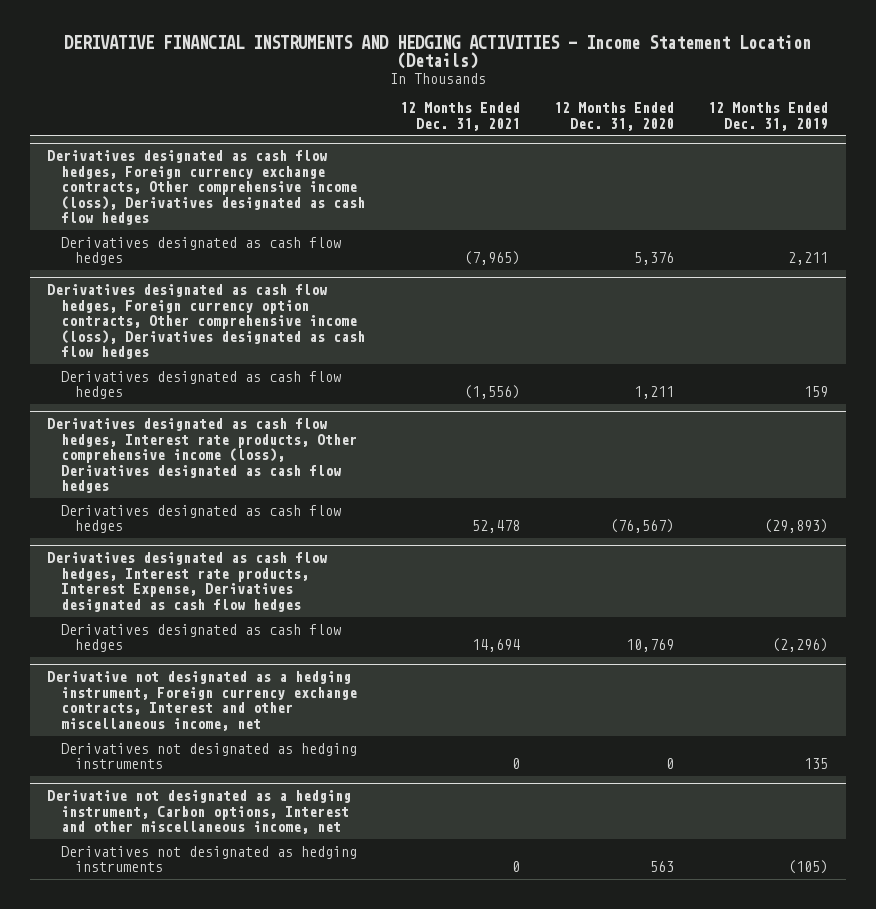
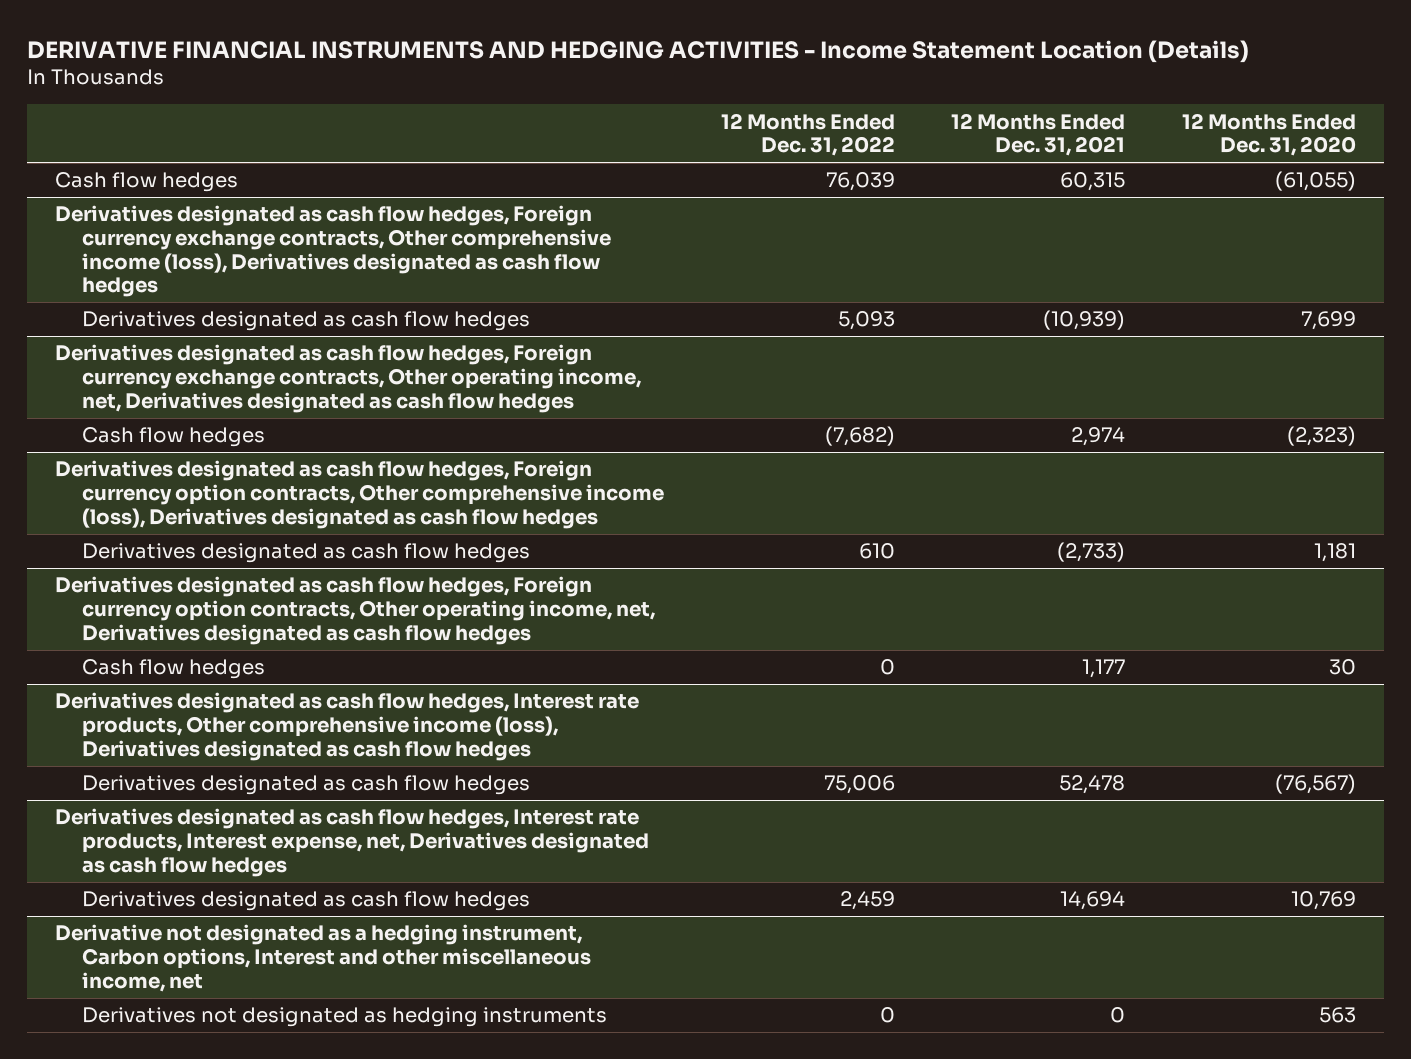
- | 12 Months Ended Dec. 31, 2021 | 12 Months Ended Dec. 31, 2020 | 12 Months Ended Dec. 31, 2019
+ | 12 Months Ended Dec. 31, 2022 | 12 Months Ended Dec. 31, 2021 | 12 Months Ended Dec. 31, 2020
+ Cash flow hedges | 76,039 | 60,315 | (61,055)
@ Derivatives designated as cash flow hedges, Foreign currency exchange contracts, Other comprehensive income (loss), Derivatives designated as cash flow hedges
- Derivatives designated as cash flow hedges | (7,965) | 5,376 | 2,211
+ Derivatives designated as cash flow hedges | 5,093 | (10,939) | 7,699
+ Derivatives designated as cash flow hedges, Foreign currency exchange contracts, Other operating income, net, Derivatives designated as cash flow hedges
+ Cash flow hedges | (7,682) | 2,974 | (2,323)
@ Derivatives designated as cash flow hedges, Foreign currency option contracts, Other comprehensive income (loss), Derivatives designated as cash flow hedges
- Derivatives designated as cash flow hedges | (1,556) | 1,211 | 159
+ Derivatives designated as cash flow hedges | 610 | (2,733) | 1,181
+ Derivatives designated as cash flow hedges, Foreign currency option contracts, Other operating income, net, Derivatives designated as cash flow hedges
+ Cash flow hedges | 0 | 1,177 | 30
- Derivatives designated as cash flow hedges, Interest rate products, Interest Expense, Derivatives designated as cash flow hedges
+ Derivatives designated as cash flow hedges, Interest rate products, Interest expense, net, Derivatives designated as cash flow hedges
- Derivative not designated as a hedging instrument, Foreign currency exchange contracts, Interest and other miscellaneous income, net
- Derivatives not designated as hedging instruments | 0 | 0 | 135

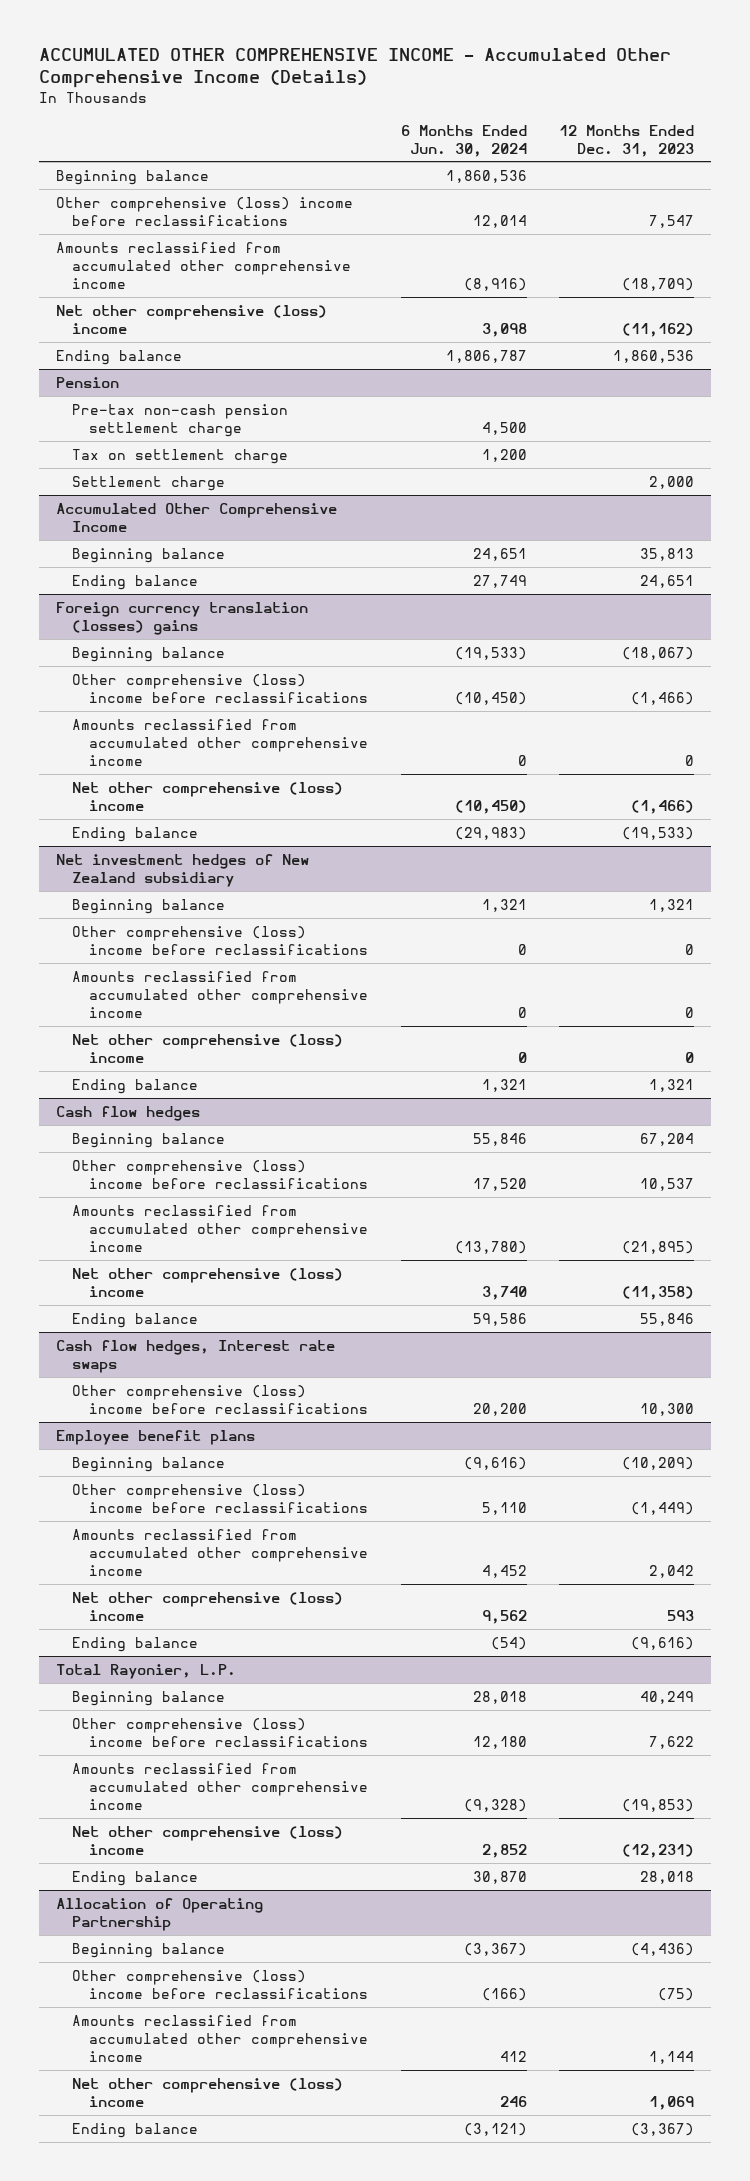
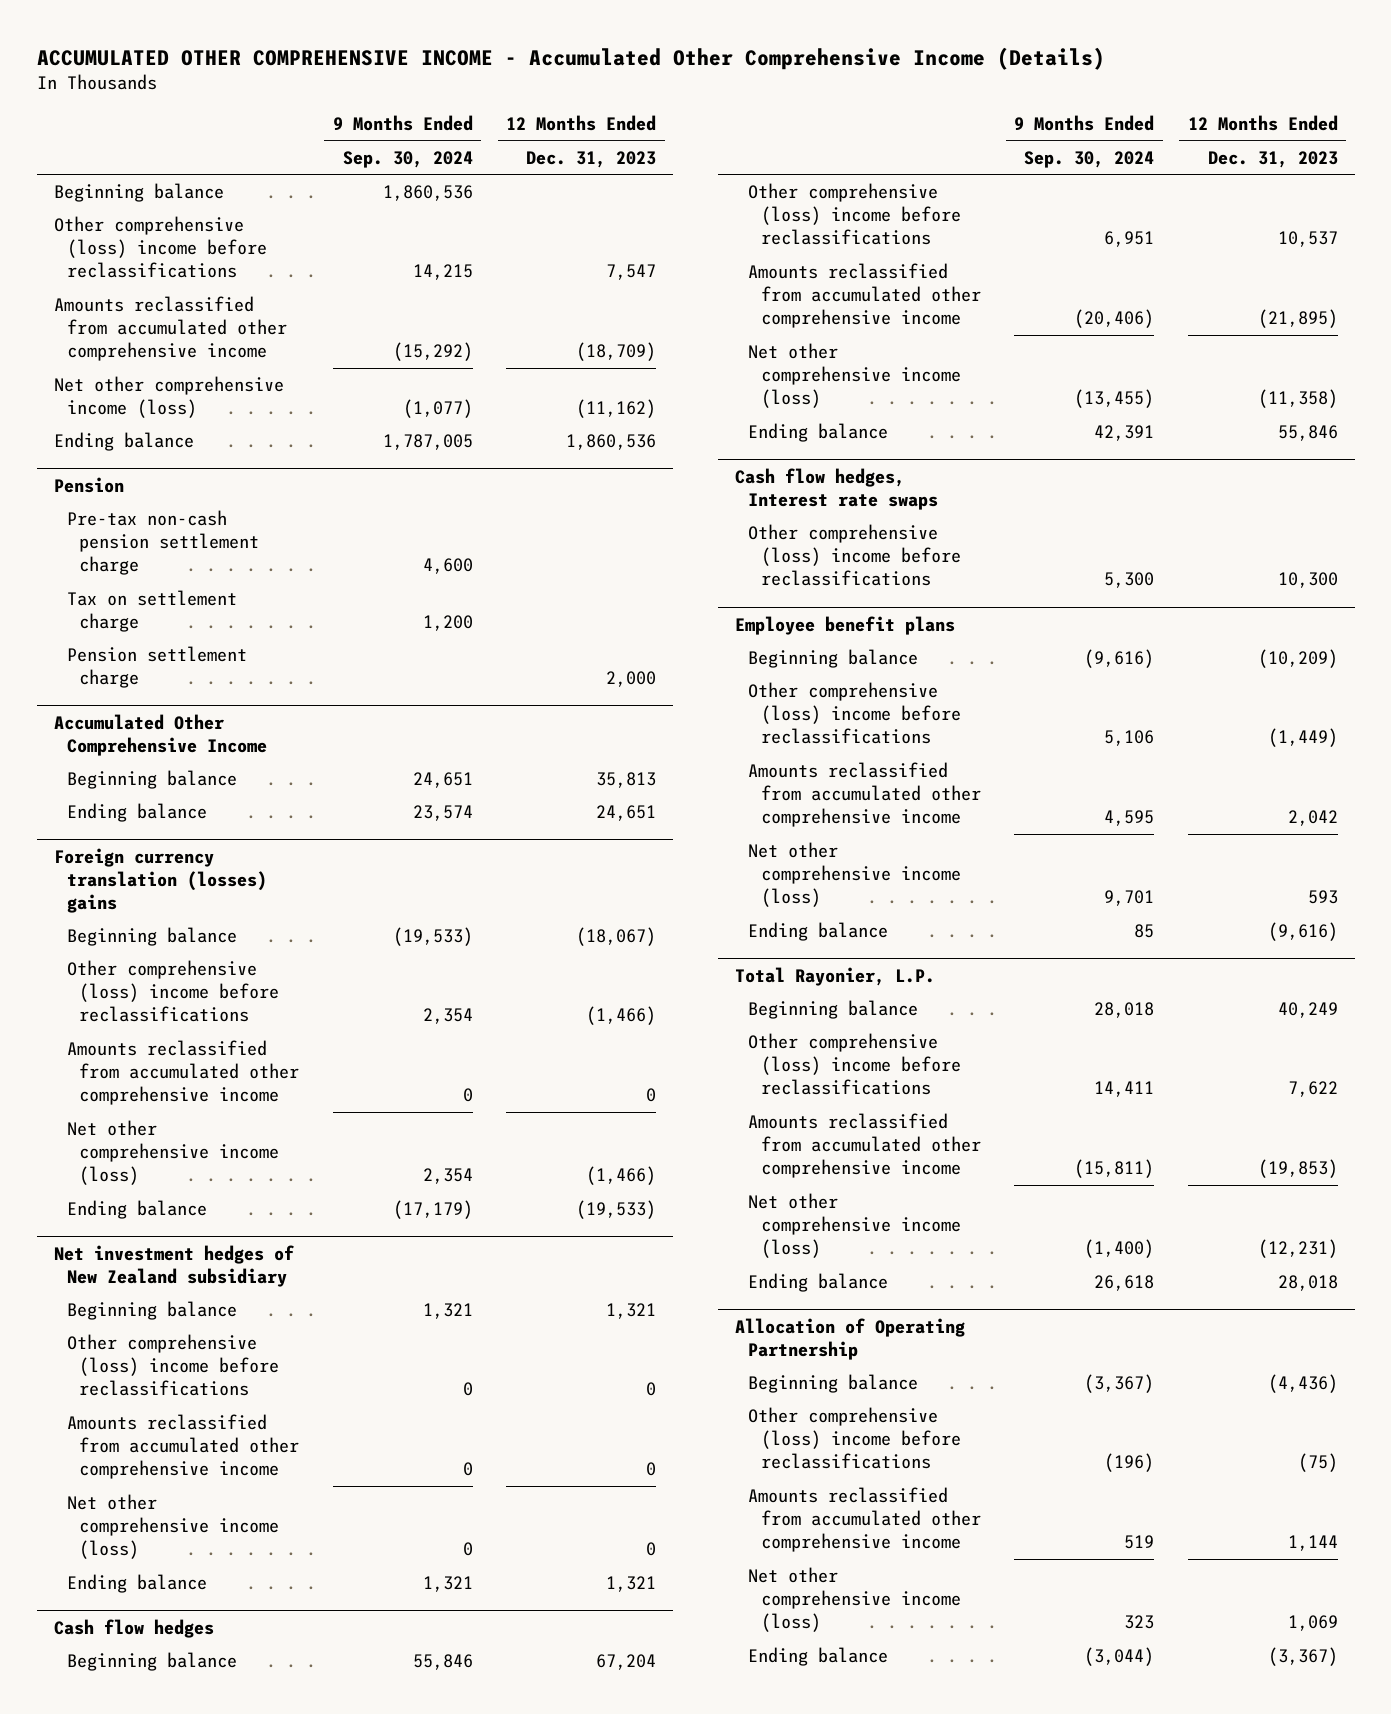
- | 6 Months Ended Jun. 30, 2024 | 12 Months Ended Dec. 31, 2023
+ | 9 Months Ended Sep. 30, 2024 | 12 Months Ended Dec. 31, 2023
- Net other comprehensive (loss) income | 3,098 | (11,162)
+ Net other comprehensive income (loss) | (1,077) | (11,162)
@ Pension
- Settlement charge | | 2,000
+ Pension settlement charge | | 2,000
@ Foreign currency translation (losses) gains
- Net other comprehensive (loss) income | (10,450) | (1,466)
+ Net other comprehensive income (loss) | 2,354 | (1,466)
@ Net investment hedges of New Zealand subsidiary
- Net other comprehensive (loss) income | 0 | 0
+ Net other comprehensive income (loss) | 0 | 0
@ Cash flow hedges
- Net other comprehensive (loss) income | 3,740 | (11,358)
+ Net other comprehensive income (loss) | (13,455) | (11,358)
@ Employee benefit plans
- Net other comprehensive (loss) income | 9,562 | 593
+ Net other comprehensive income (loss) | 9,701 | 593
@ Total Rayonier, L.P.
- Net other comprehensive (loss) income | 2,852 | (12,231)
+ Net other comprehensive income (loss) | (1,400) | (12,231)
@ Allocation of Operating Partnership
- Net other comprehensive (loss) income | 246 | 1,069
+ Net other comprehensive income (loss) | 323 | 1,069

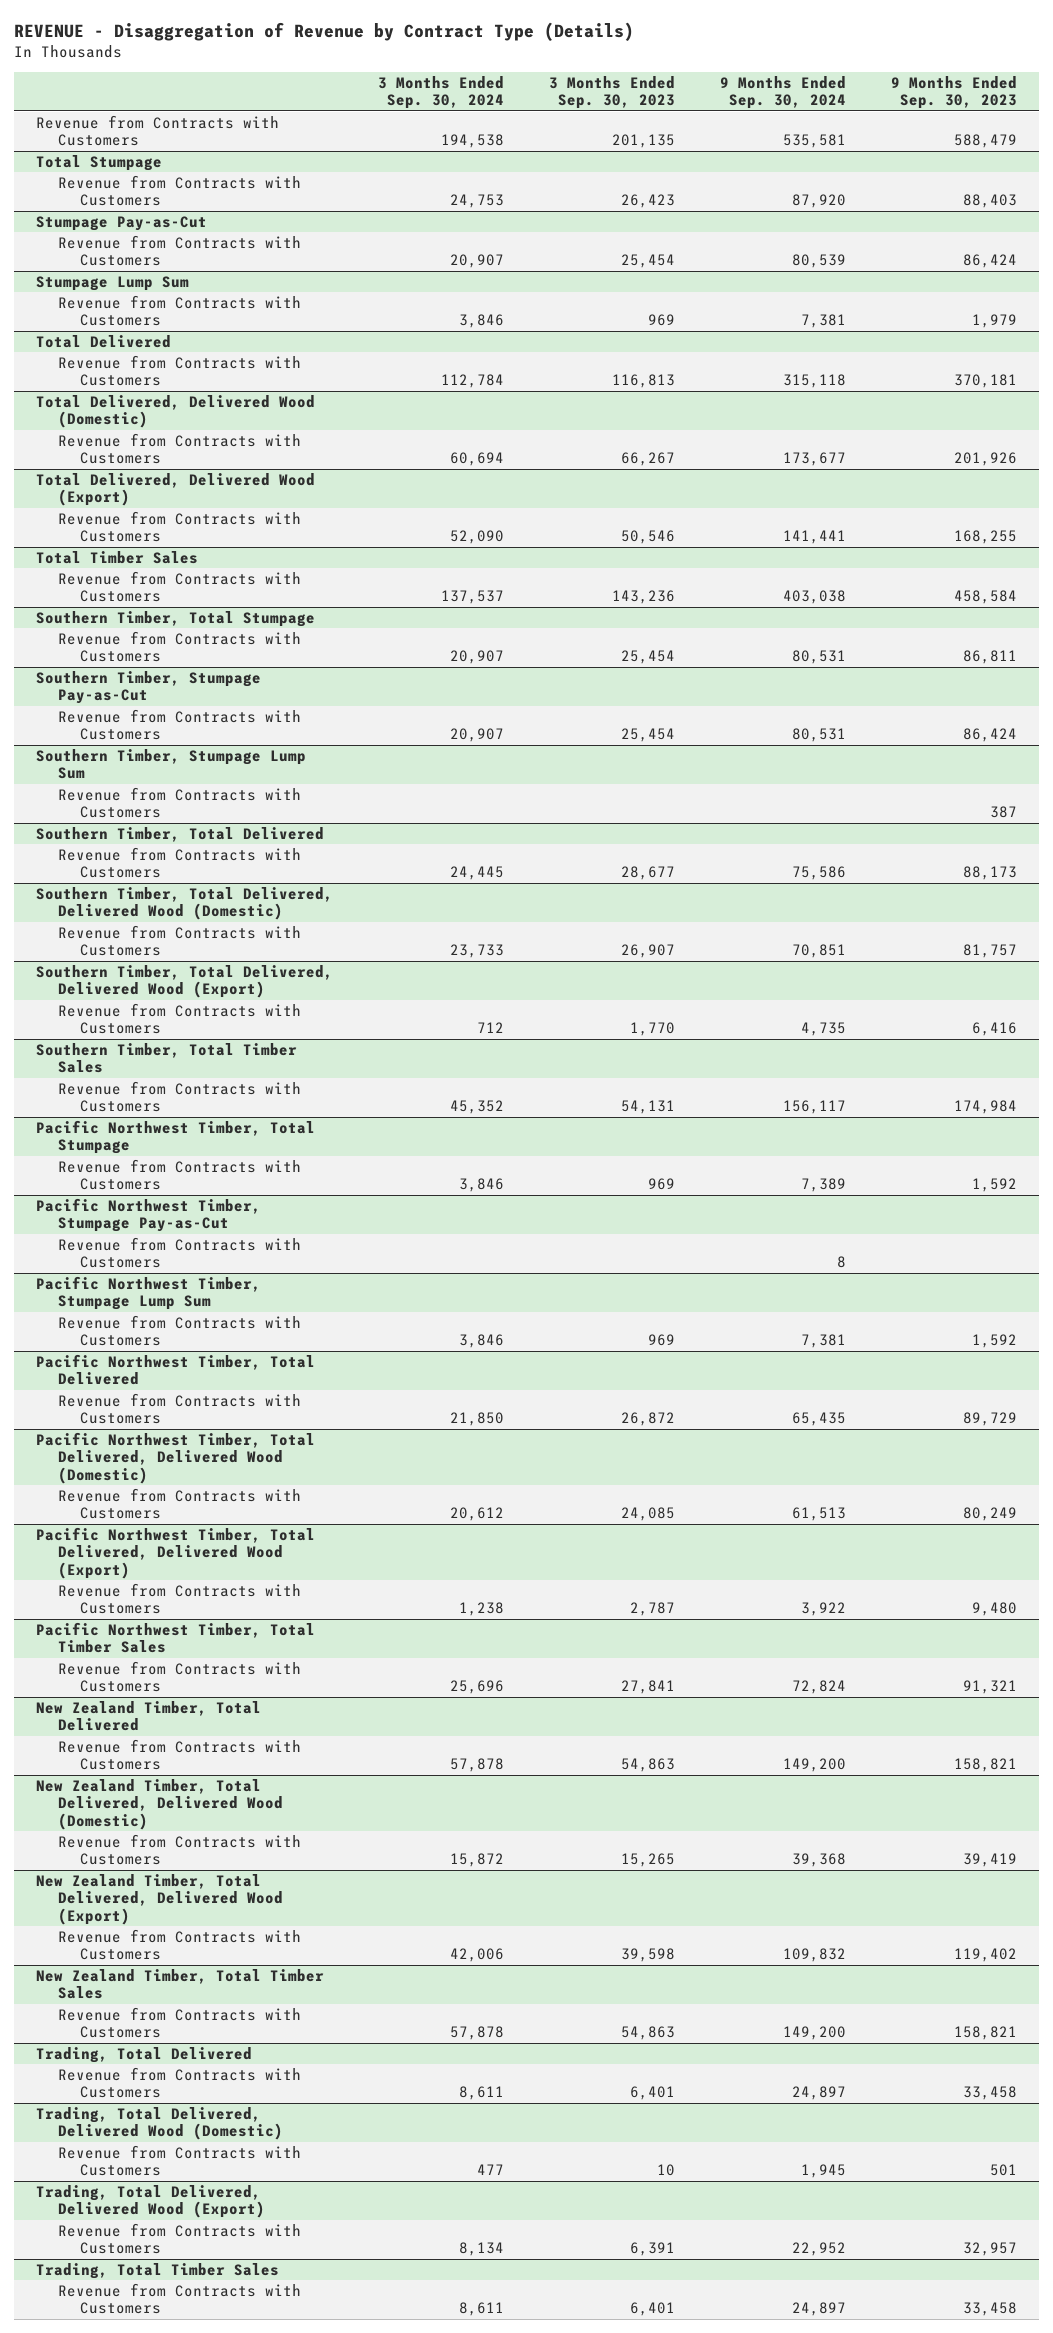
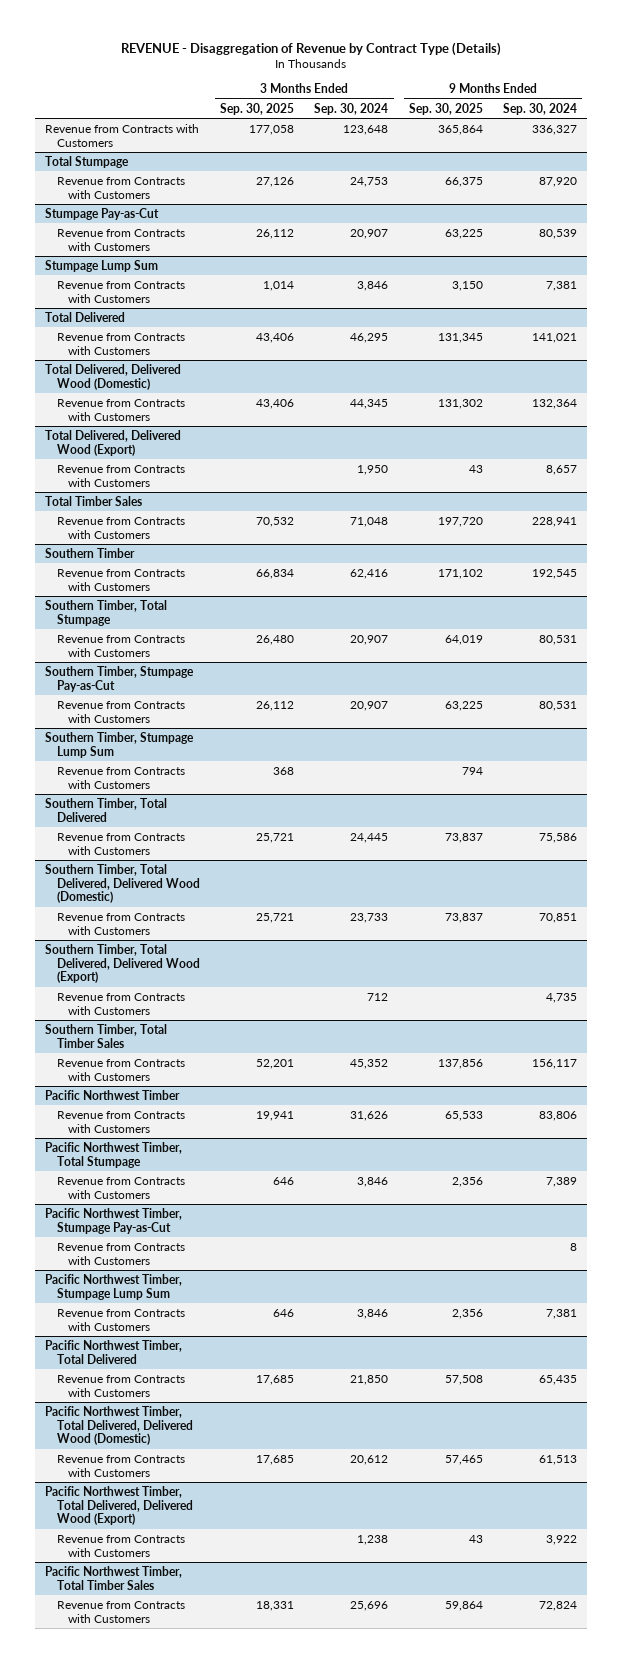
- | 3 Months Ended Sep. 30, 2024 | 3 Months Ended Sep. 30, 2023 | 9 Months Ended Sep. 30, 2024 | 9 Months Ended Sep. 30, 2023
+ | 3 Months Ended Sep. 30, 2025 | 3 Months Ended Sep. 30, 2024 | 9 Months Ended Sep. 30, 2025 | 9 Months Ended Sep. 30, 2024
- Revenue from Contracts with Customers | 194,538 | 201,135 | 535,581 | 588,479
+ Revenue from Contracts with Customers | 177,058 | 123,648 | 365,864 | 336,327
@ Total Delivered
- Revenue from Contracts with Customers | 112,784 | 116,813 | 315,118 | 370,181
+ Revenue from Contracts with Customers | 43,406 | 46,295 | 131,345 | 141,021
@ Total Delivered, Delivered Wood (Domestic)
- Revenue from Contracts with Customers | 60,694 | 66,267 | 173,677 | 201,926
+ Revenue from Contracts with Customers | 43,406 | 44,345 | 131,302 | 132,364
@ Total Delivered, Delivered Wood (Export)
- Revenue from Contracts with Customers | 52,090 | 50,546 | 141,441 | 168,255
+ Revenue from Contracts with Customers | | 1,950 | 43 | 8,657
@ Total Timber Sales
- Revenue from Contracts with Customers | 137,537 | 143,236 | 403,038 | 458,584
+ Revenue from Contracts with Customers | 70,532 | 71,048 | 197,720 | 228,941
+ Southern Timber
+ Revenue from Contracts with Customers | 66,834 | 62,416 | 171,102 | 192,545
+ Pacific Northwest Timber
+ Revenue from Contracts with Customers | 19,941 | 31,626 | 65,533 | 83,806
- New Zealand Timber, Total Delivered
- Revenue from Contracts with Customers | 57,878 | 54,863 | 149,200 | 158,821
- New Zealand Timber, Total Delivered, Delivered Wood (Domestic)
- Revenue from Contracts with Customers | 15,872 | 15,265 | 39,368 | 39,419
- New Zealand Timber, Total Delivered, Delivered Wood (Export)
- Revenue from Contracts with Customers | 42,006 | 39,598 | 109,832 | 119,402
- New Zealand Timber, Total Timber Sales
- Revenue from Contracts with Customers | 57,878 | 54,863 | 149,200 | 158,821
- Trading, Total Delivered
- Revenue from Contracts with Customers | 8,611 | 6,401 | 24,897 | 33,458
- Trading, Total Delivered, Delivered Wood (Domestic)
- Revenue from Contracts with Customers | 477 | 10 | 1,945 | 501
- Trading, Total Delivered, Delivered Wood (Export)
- Revenue from Contracts with Customers | 8,134 | 6,391 | 22,952 | 32,957
- Trading, Total Timber Sales
- Revenue from Contracts with Customers | 8,611 | 6,401 | 24,897 | 33,458

